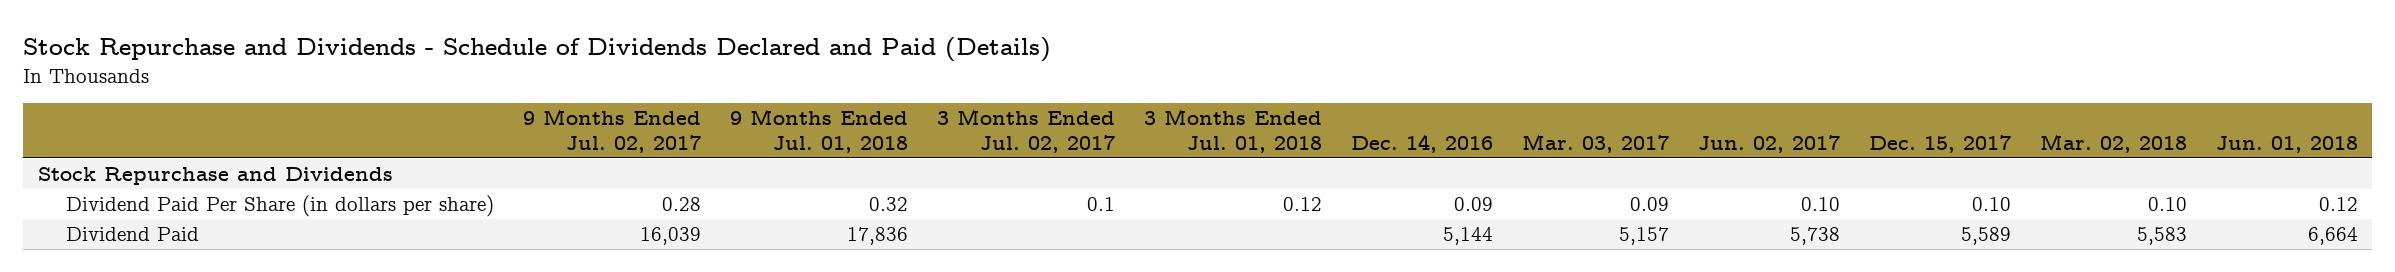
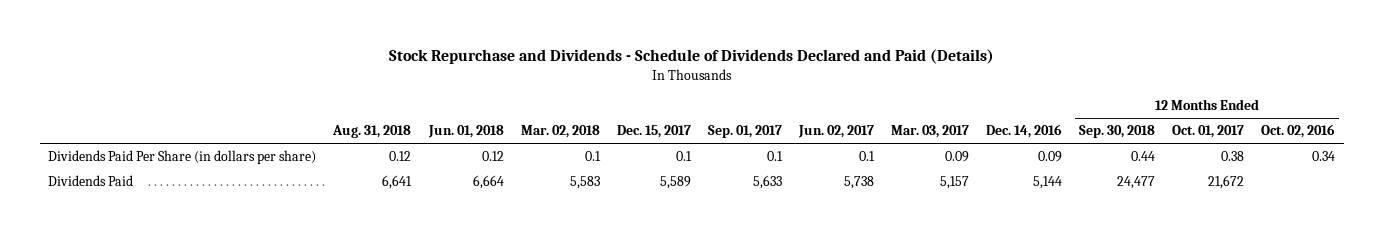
- | 9 Months Ended Jul. 02, 2017 | 9 Months Ended Jul. 01, 2018 | 3 Months Ended Jul. 02, 2017 | 3 Months Ended Jul. 01, 2018 | Dec. 14, 2016 | Mar. 03, 2017 | Jun. 02, 2017 | Dec. 15, 2017 | Mar. 02, 2018 | Jun. 01, 2018
+ | Aug. 31, 2018 | Jun. 01, 2018 | Mar. 02, 2018 | Dec. 15, 2017 | Sep. 01, 2017 | Jun. 02, 2017 | Mar. 03, 2017 | Dec. 14, 2016 | 12 Months Ended Sep. 30, 2018 | 12 Months Ended Oct. 01, 2017 | 12 Months Ended Oct. 02, 2016
- Stock Repurchase and Dividends
- Dividend Paid Per Share (in dollars per share) | 0.28 | 0.32 | 0.1 | 0.12 | 0.09 | 0.09 | 0.10 | 0.10 | 0.10 | 0.12
- Dividend Paid | 16,039 | 17,836 | | | 5,144 | 5,157 | 5,738 | 5,589 | 5,583 | 6,664
+ Dividends Paid Per Share (in dollars per share) | 0.12 | 0.12 | 0.1 | 0.1 | 0.1 | 0.1 | 0.09 | 0.09 | 0.44 | 0.38 | 0.34
+ Dividends Paid | 6,641 | 6,664 | 5,583 | 5,589 | 5,633 | 5,738 | 5,157 | 5,144 | 24,477 | 21,672 |

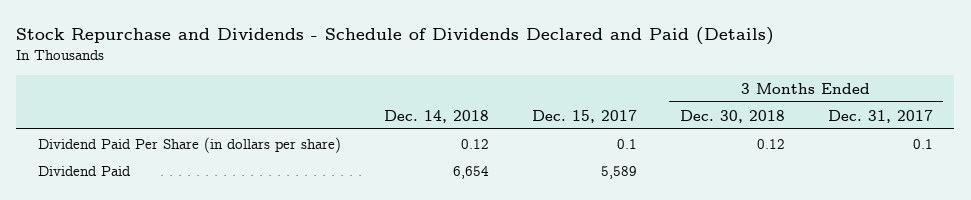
- | Aug. 31, 2018 | Jun. 01, 2018 | Mar. 02, 2018 | Dec. 15, 2017 | Sep. 01, 2017 | Jun. 02, 2017 | Mar. 03, 2017 | Dec. 14, 2016 | 12 Months Ended Sep. 30, 2018 | 12 Months Ended Oct. 01, 2017 | 12 Months Ended Oct. 02, 2016
+ | Dec. 14, 2018 | Dec. 15, 2017 | 3 Months Ended Dec. 30, 2018 | 3 Months Ended Dec. 31, 2017
- Dividends Paid Per Share (in dollars per share) | 0.12 | 0.12 | 0.1 | 0.1 | 0.1 | 0.1 | 0.09 | 0.09 | 0.44 | 0.38 | 0.34
- Dividends Paid | 6,641 | 6,664 | 5,583 | 5,589 | 5,633 | 5,738 | 5,157 | 5,144 | 24,477 | 21,672 |
+ Dividend Paid Per Share (in dollars per share) | 0.12 | 0.1 | 0.12 | 0.1
+ Dividend Paid | 6,654 | 5,589 | |

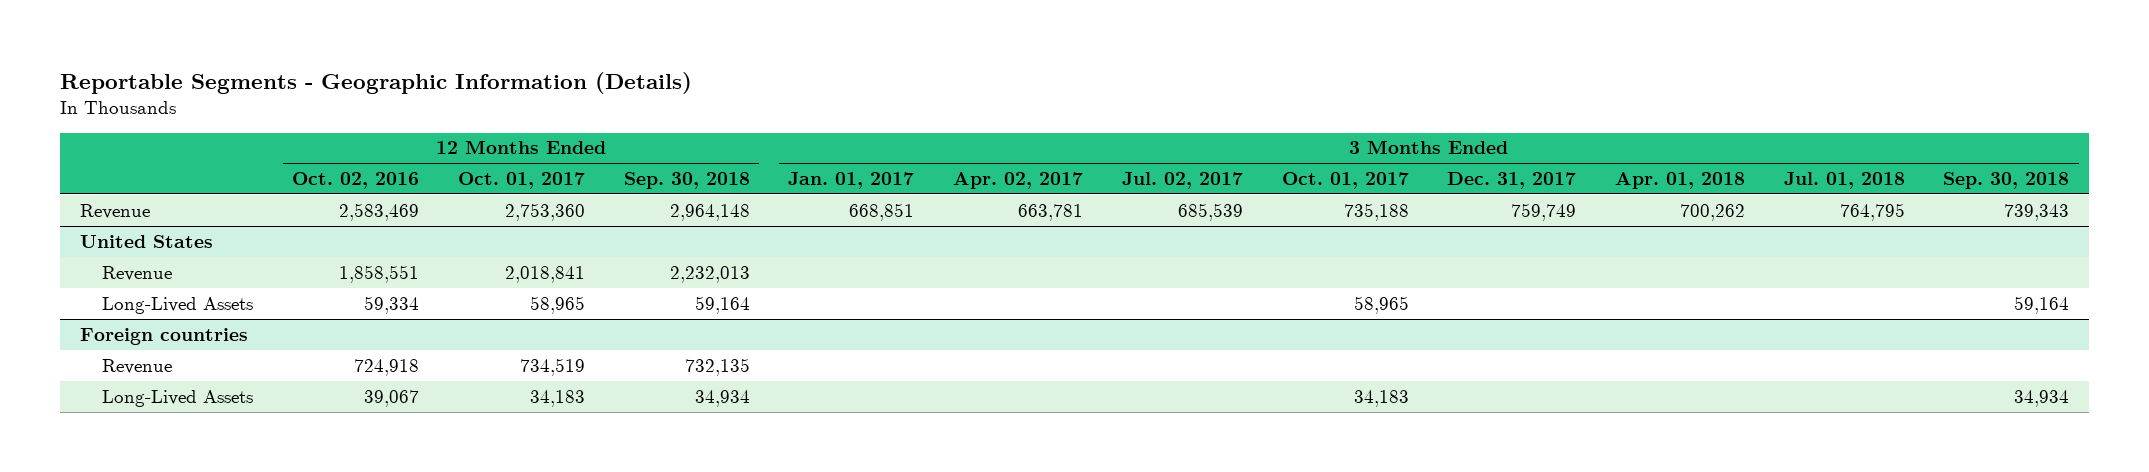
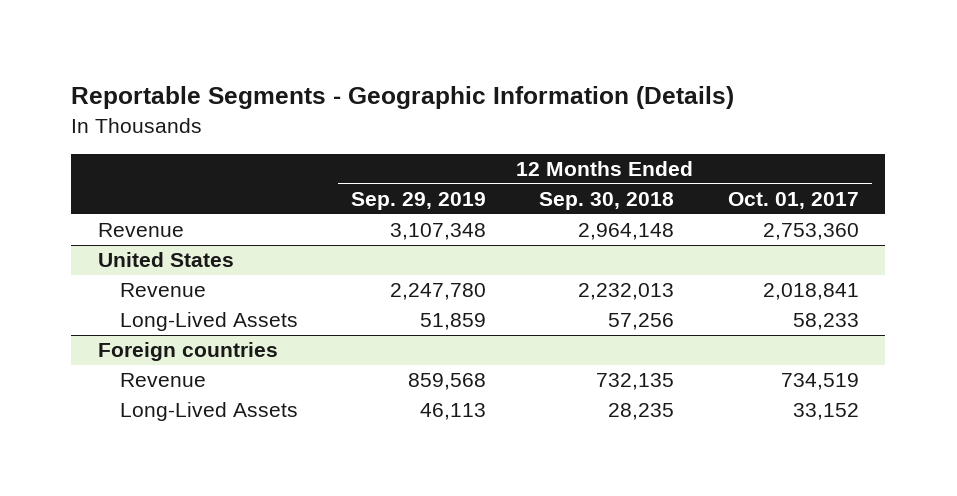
- | 12 Months Ended Oct. 02, 2016 | 12 Months Ended Oct. 01, 2017 | 12 Months Ended Sep. 30, 2018 | 3 Months Ended Jan. 01, 2017 | 3 Months Ended Apr. 02, 2017 | 3 Months Ended Jul. 02, 2017 | 3 Months Ended Oct. 01, 2017 | 3 Months Ended Dec. 31, 2017 | 3 Months Ended Apr. 01, 2018 | 3 Months Ended Jul. 01, 2018 | 3 Months Ended Sep. 30, 2018
+ | 12 Months Ended Sep. 29, 2019 | 12 Months Ended Sep. 30, 2018 | 12 Months Ended Oct. 01, 2017
@ United States
- Long-Lived Assets | 59,334 | 58,965 | 59,164 | | | | 58,965 | | | | 59,164
+ Long-Lived Assets | 51,859 | 57,256 | 58,233
@ Foreign countries
- Long-Lived Assets | 39,067 | 34,183 | 34,934 | | | | 34,183 | | | | 34,934
+ Long-Lived Assets | 46,113 | 28,235 | 33,152

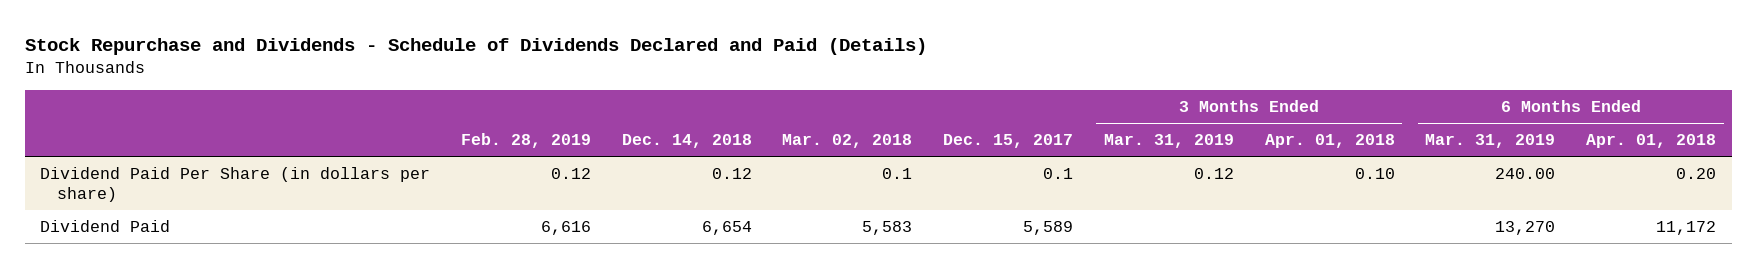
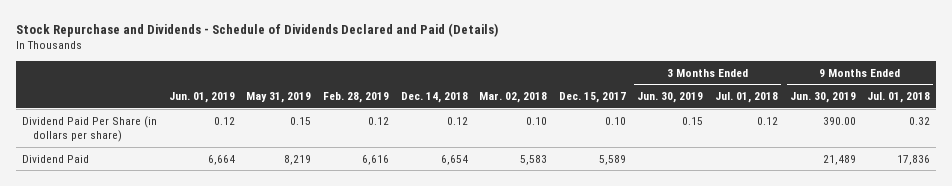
- | Feb. 28, 2019 | Dec. 14, 2018 | Mar. 02, 2018 | Dec. 15, 2017 | 3 Months Ended Mar. 31, 2019 | 3 Months Ended Apr. 01, 2018 | 6 Months Ended Mar. 31, 2019 | 6 Months Ended Apr. 01, 2018
+ | Jun. 01, 2019 | May 31, 2019 | Feb. 28, 2019 | Dec. 14, 2018 | Mar. 02, 2018 | Dec. 15, 2017 | 3 Months Ended Jun. 30, 2019 | 3 Months Ended Jul. 01, 2018 | 9 Months Ended Jun. 30, 2019 | 9 Months Ended Jul. 01, 2018
- Dividend Paid Per Share (in dollars per share) | 0.12 | 0.12 | 0.1 | 0.1 | 0.12 | 0.10 | 240.00 | 0.20
+ Dividend Paid Per Share (in dollars per share) | 0.12 | 0.15 | 0.12 | 0.12 | 0.10 | 0.10 | 0.15 | 0.12 | 390.00 | 0.32

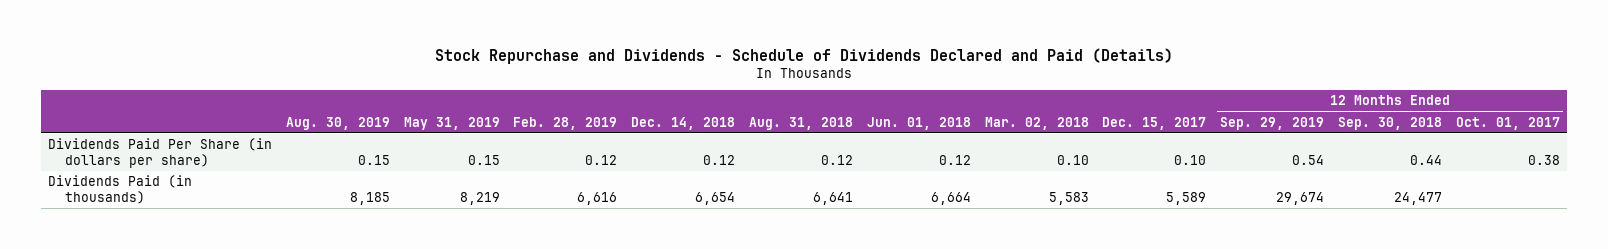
- | Jun. 01, 2019 | May 31, 2019 | Feb. 28, 2019 | Dec. 14, 2018 | Mar. 02, 2018 | Dec. 15, 2017 | 3 Months Ended Jun. 30, 2019 | 3 Months Ended Jul. 01, 2018 | 9 Months Ended Jun. 30, 2019 | 9 Months Ended Jul. 01, 2018
+ | Aug. 30, 2019 | May 31, 2019 | Feb. 28, 2019 | Dec. 14, 2018 | Aug. 31, 2018 | Jun. 01, 2018 | Mar. 02, 2018 | Dec. 15, 2017 | 12 Months Ended Sep. 29, 2019 | 12 Months Ended Sep. 30, 2018 | 12 Months Ended Oct. 01, 2017
- Dividend Paid Per Share (in dollars per share) | 0.12 | 0.15 | 0.12 | 0.12 | 0.10 | 0.10 | 0.15 | 0.12 | 390.00 | 0.32
- Dividend Paid | 6,664 | 8,219 | 6,616 | 6,654 | 5,583 | 5,589 | | | 21,489 | 17,836
+ Dividends Paid Per Share (in dollars per share) | 0.15 | 0.15 | 0.12 | 0.12 | 0.12 | 0.12 | 0.10 | 0.10 | 0.54 | 0.44 | 0.38
+ Dividends Paid (in thousands) | 8,185 | 8,219 | 6,616 | 6,654 | 6,641 | 6,664 | 5,583 | 5,589 | 29,674 | 24,477 |

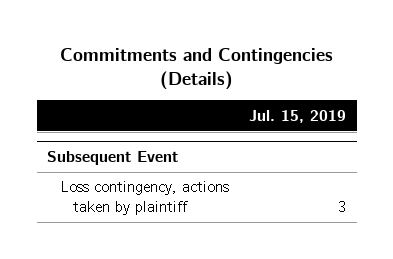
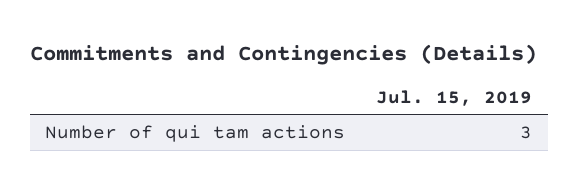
- Subsequent Event
- Loss contingency, actions taken by plaintiff | 3
+ Number of qui tam actions | 3

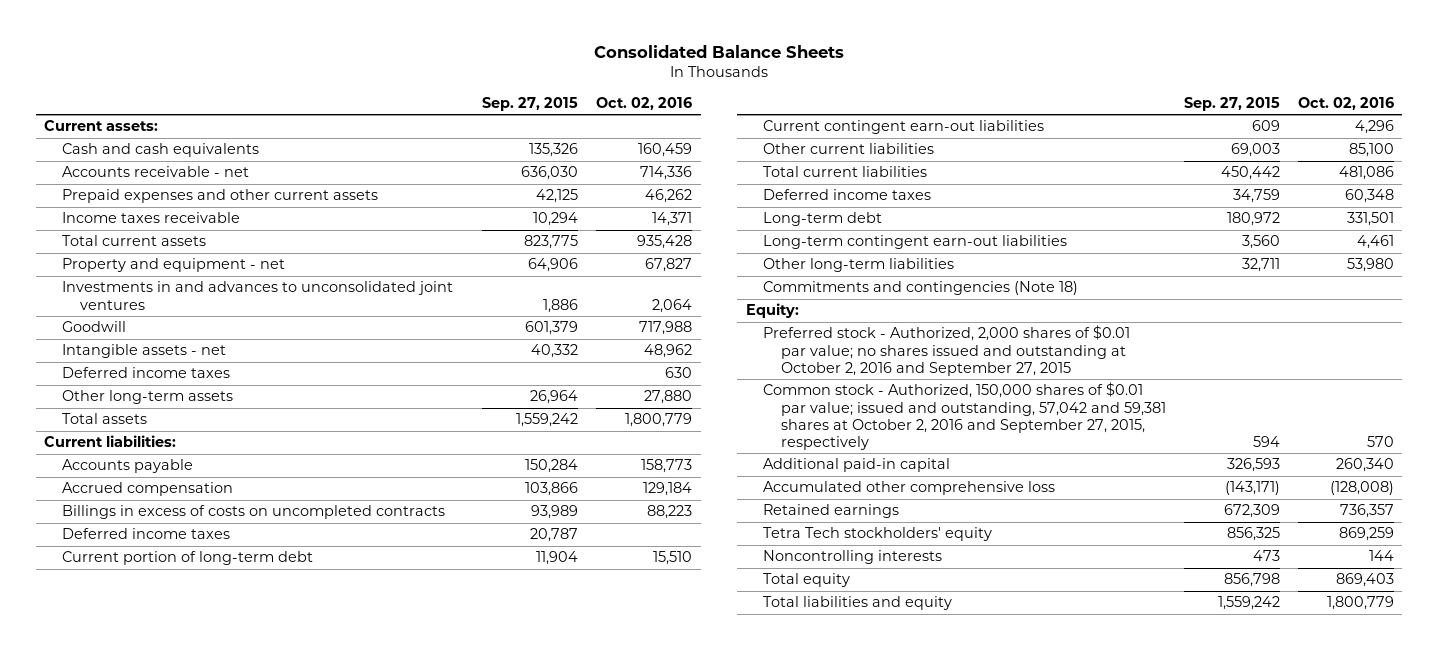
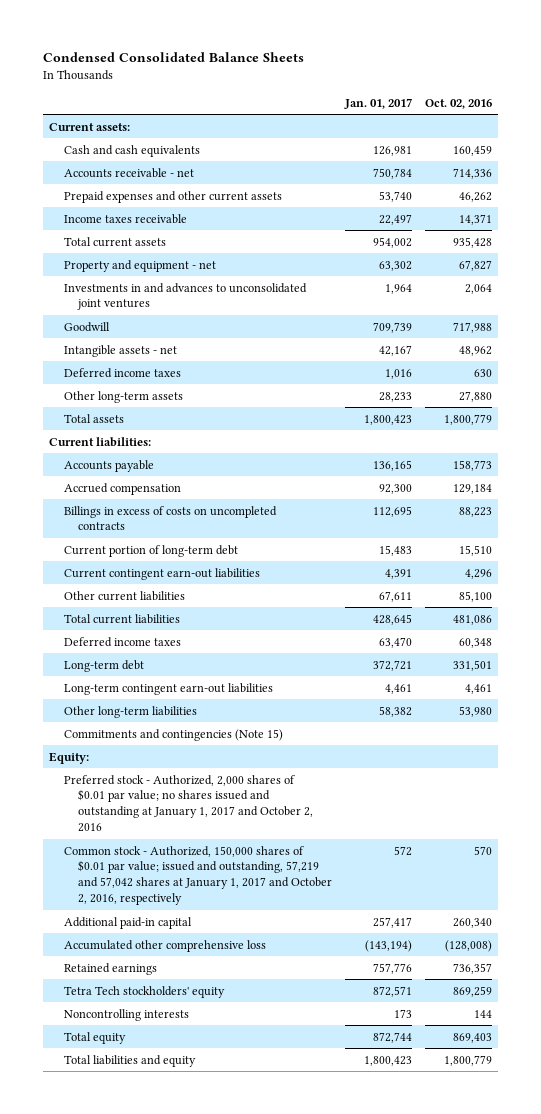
- Consolidated Balance Sheets
+ Condensed Consolidated Balance Sheets
- | Sep. 27, 2015 | Oct. 02, 2016
+ | Jan. 01, 2017 | Oct. 02, 2016
- Deferred income taxes | 20,787 |
- Commitments and contingencies (Note 18)
+ Commitments and contingencies (Note 15)
- Preferred stock - Authorized, 2,000 shares of $0.01 par value; no shares issued and outstanding at October 2, 2016 and September 27, 2015
- Common stock - Authorized, 150,000 shares of $0.01 par value; issued and outstanding, 57,042 and 59,381 shares at October 2, 2016 and September 27, 2015, respectively | 594 | 570
+ Preferred stock - Authorized, 2,000 shares of $0.01 par value; no shares issued and outstanding at January 1, 2017 and October 2, 2016
+ Common stock - Authorized, 150,000 shares of $0.01 par value; issued and outstanding, 57,219 and 57,042 shares at January 1, 2017 and October 2, 2016, respectively | 572 | 570

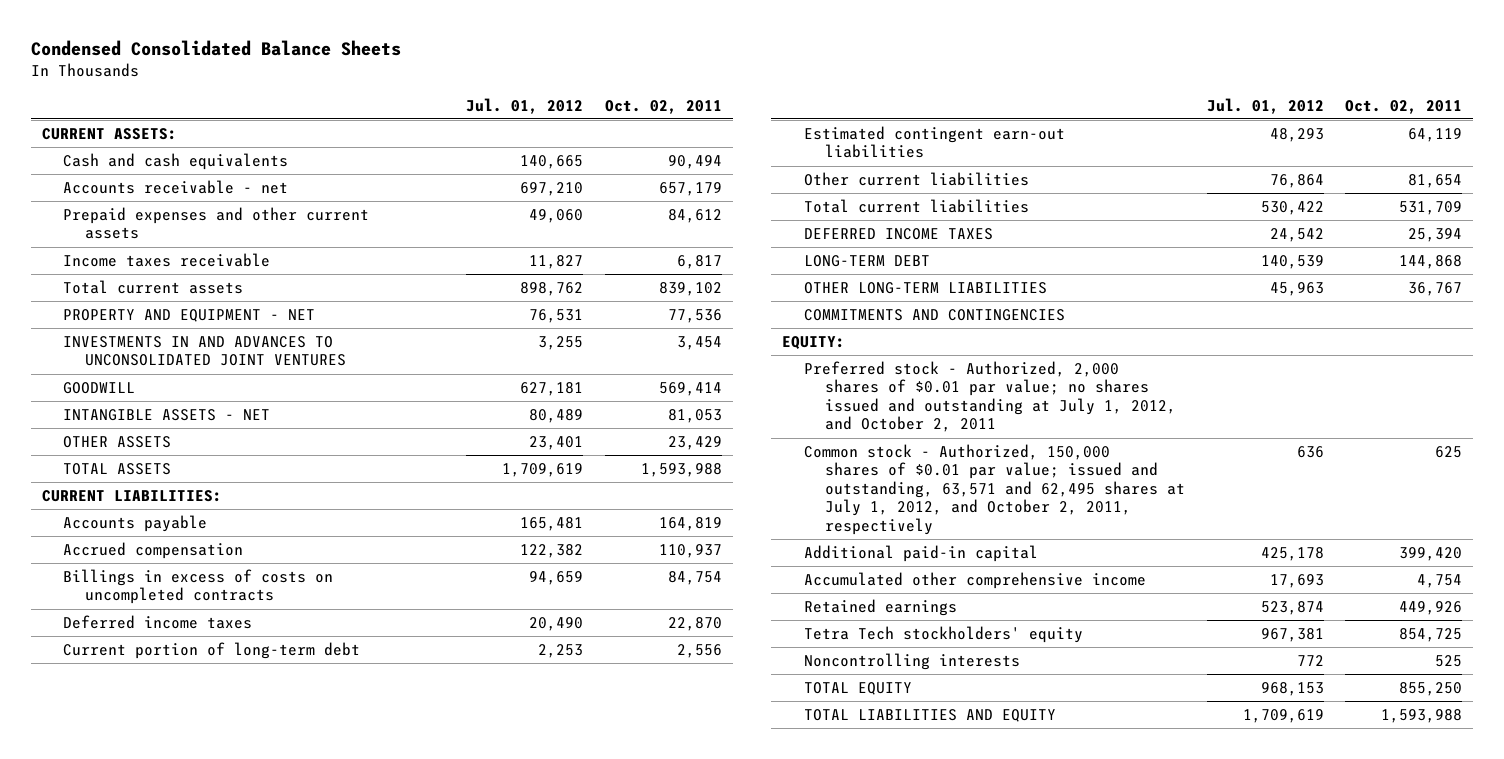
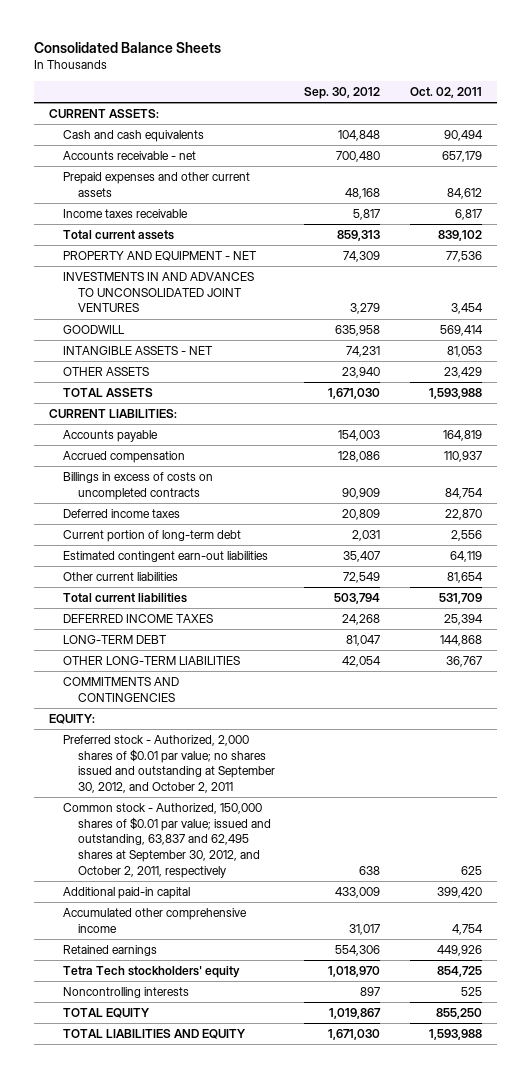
- Condensed Consolidated Balance Sheets
+ Consolidated Balance Sheets
- | Jul. 01, 2012 | Oct. 02, 2011
+ | Sep. 30, 2012 | Oct. 02, 2011
- Preferred stock - Authorized, 2,000 shares of $0.01 par value; no shares issued and outstanding at July 1, 2012, and October 2, 2011
- Common stock - Authorized, 150,000 shares of $0.01 par value; issued and outstanding, 63,571 and 62,495 shares at July 1, 2012, and October 2, 2011, respectively | 636 | 625
+ Preferred stock - Authorized, 2,000 shares of $0.01 par value; no shares issued and outstanding at September 30, 2012, and October 2, 2011
+ Common stock - Authorized, 150,000 shares of $0.01 par value; issued and outstanding, 63,837 and 62,495 shares at September 30, 2012, and October 2, 2011, respectively | 638 | 625

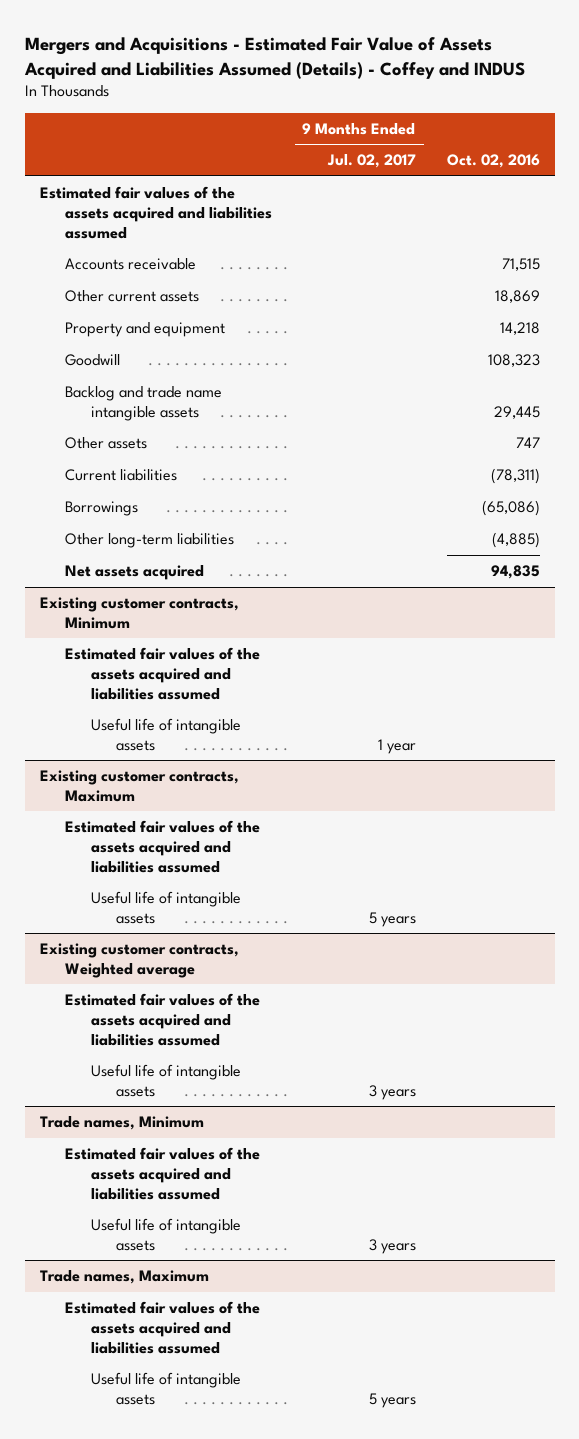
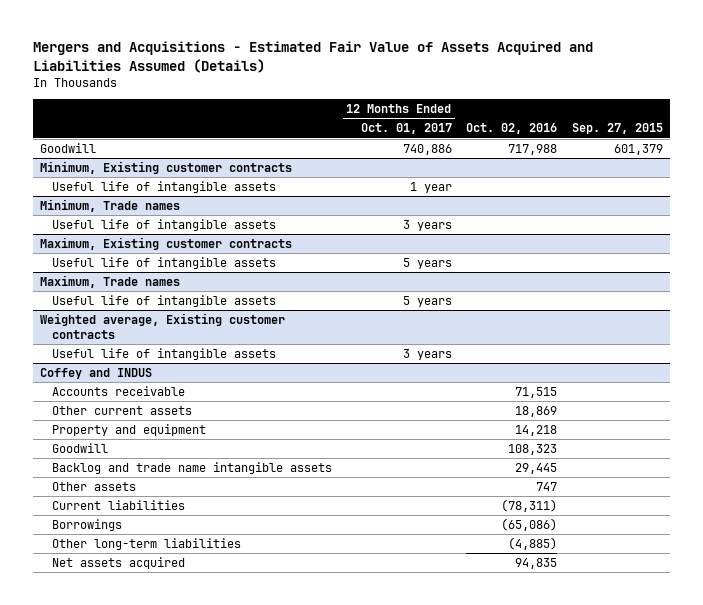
- Mergers and Acquisitions - Estimated Fair Value of Assets Acquired and Liabilities Assumed (Details) - Coffey and INDUS
+ Mergers and Acquisitions - Estimated Fair Value of Assets Acquired and Liabilities Assumed (Details)
- | 9 Months Ended Jul. 02, 2017 | Oct. 02, 2016
+ | 12 Months Ended Oct. 01, 2017 | Oct. 02, 2016 | Sep. 27, 2015
- Estimated fair values of the assets acquired and liabilities assumed
+ Goodwill | 740,886 | 717,988 | 601,379
+ Minimum, Existing customer contracts
+ Useful life of intangible assets | 1 year | |
+ Minimum, Trade names
+ Useful life of intangible assets | 3 years | |
+ Maximum, Existing customer contracts
+ Useful life of intangible assets | 5 years | |
+ Maximum, Trade names
+ Useful life of intangible assets | 5 years | |
+ Weighted average, Existing customer contracts
+ Useful life of intangible assets | 3 years | |
+ Coffey and INDUS
- Existing customer contracts, Minimum
- Estimated fair values of the assets acquired and liabilities assumed
- Useful life of intangible assets | 1 year |
- Existing customer contracts, Maximum
- Estimated fair values of the assets acquired and liabilities assumed
- Useful life of intangible assets | 5 years |
- Existing customer contracts, Weighted average
- Estimated fair values of the assets acquired and liabilities assumed
- Useful life of intangible assets | 3 years |
- Trade names, Minimum
- Estimated fair values of the assets acquired and liabilities assumed
- Useful life of intangible assets | 3 years |
- Trade names, Maximum
- Estimated fair values of the assets acquired and liabilities assumed
- Useful life of intangible assets | 5 years |

